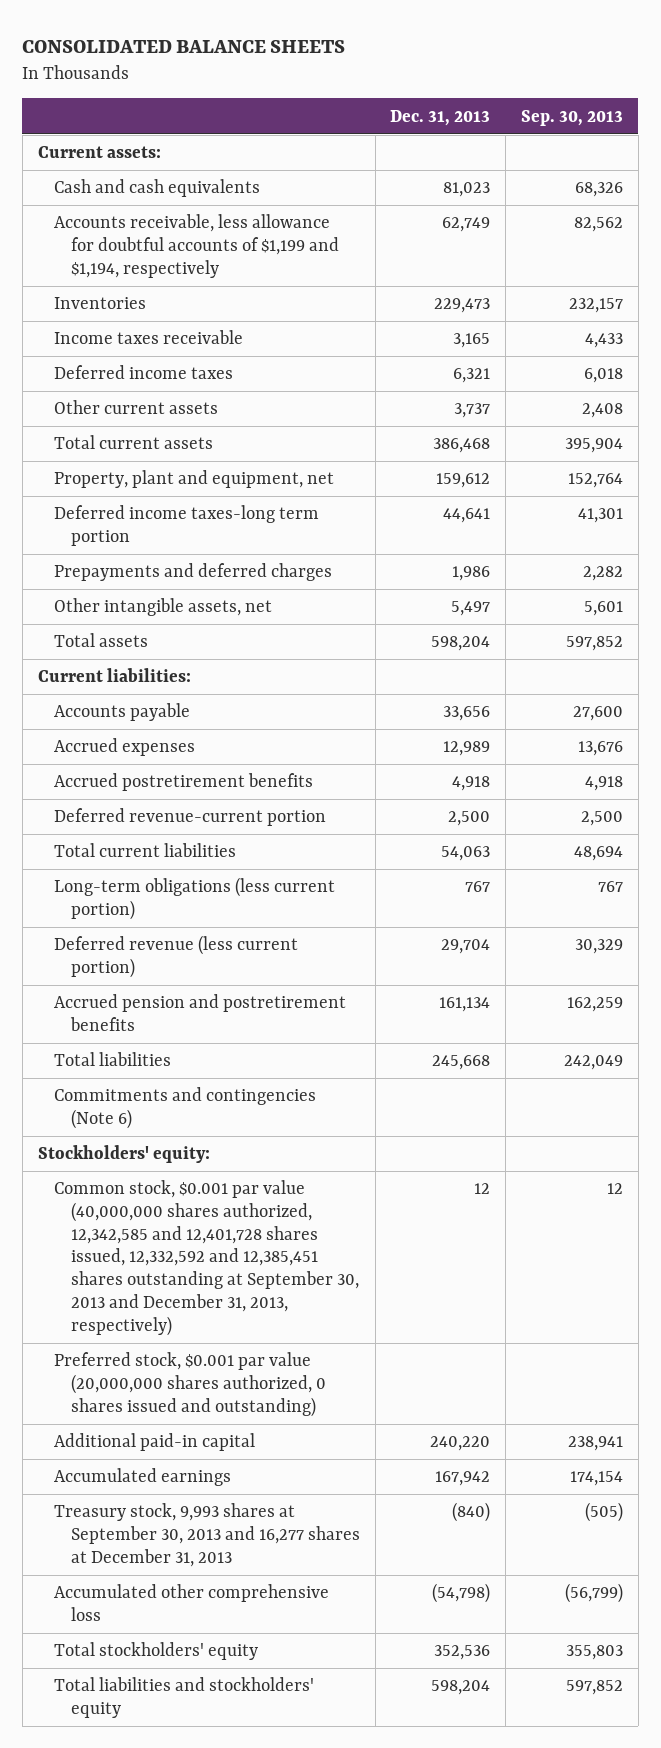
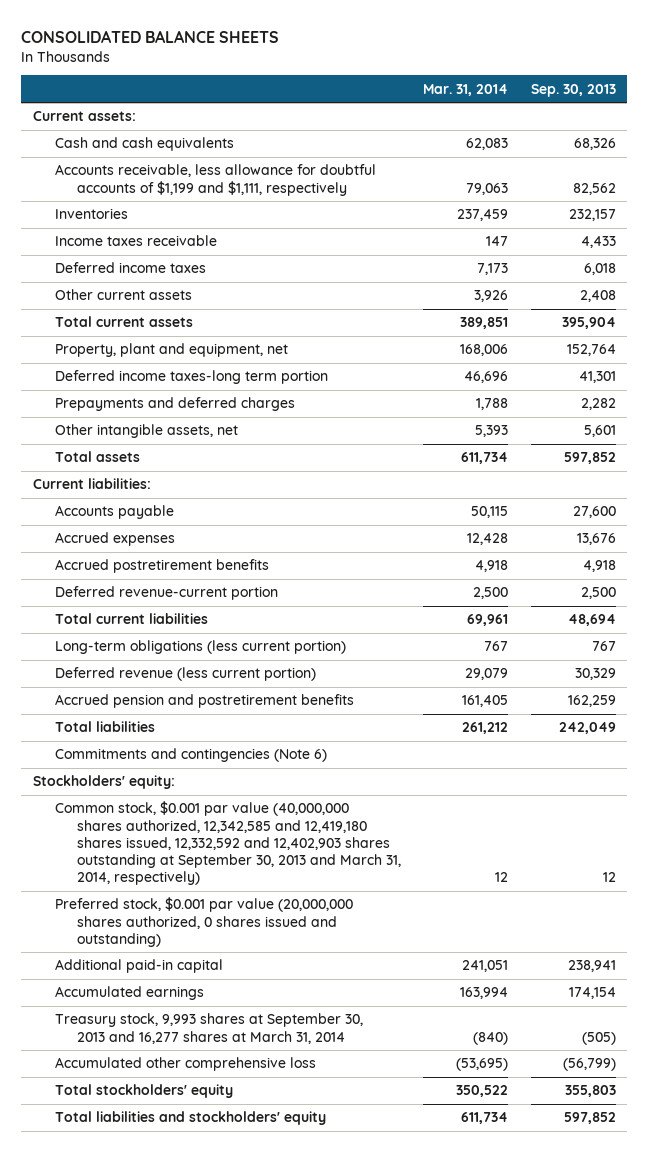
- | Dec. 31, 2013 | Sep. 30, 2013
+ | Mar. 31, 2014 | Sep. 30, 2013
- Accounts receivable, less allowance for doubtful accounts of $1,199 and $1,194, respectively | 62,749 | 82,562
+ Accounts receivable, less allowance for doubtful accounts of $1,199 and $1,111, respectively | 79,063 | 82,562
- Common stock, $0.001 par value (40,000,000 shares authorized, 12,342,585 and 12,401,728 shares issued, 12,332,592 and 12,385,451 shares outstanding at September 30, 2013 and December 31, 2013, respectively) | 12 | 12
+ Common stock, $0.001 par value (40,000,000 shares authorized, 12,342,585 and 12,419,180 shares issued, 12,332,592 and 12,402,903 shares outstanding at September 30, 2013 and March 31, 2014, respectively) | 12 | 12
- Treasury stock, 9,993 shares at September 30, 2013 and 16,277 shares at December 31, 2013 | (840) | (505)
+ Treasury stock, 9,993 shares at September 30, 2013 and 16,277 shares at March 31, 2014 | (840) | (505)

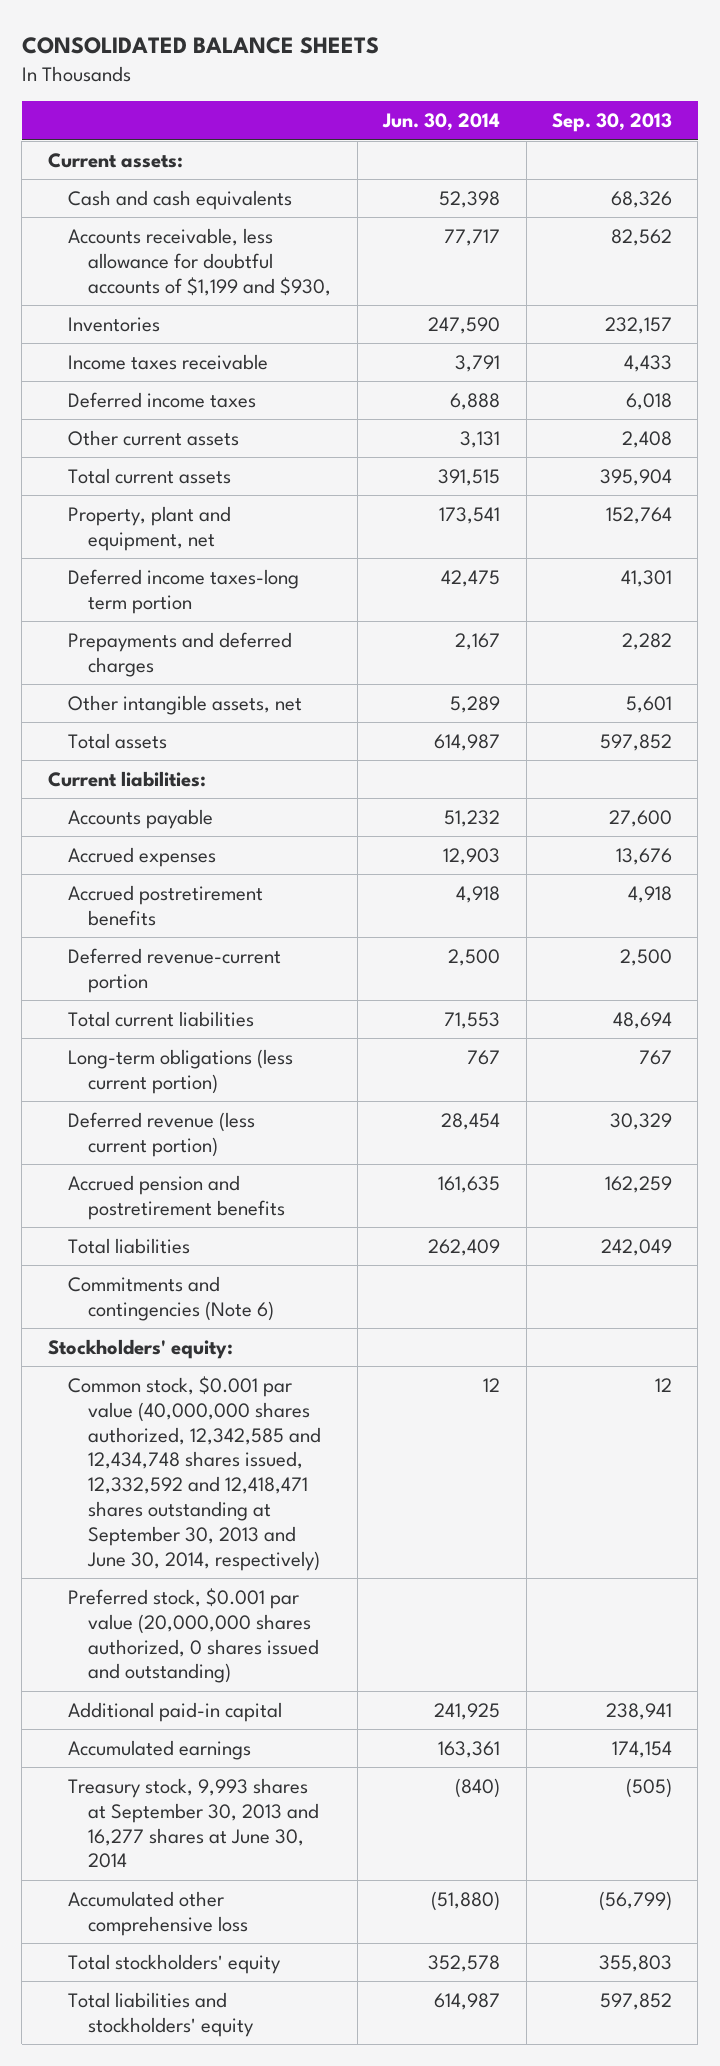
- | Mar. 31, 2014 | Sep. 30, 2013
+ | Jun. 30, 2014 | Sep. 30, 2013
- Accounts receivable, less allowance for doubtful accounts of $1,199 and $1,111, respectively | 79,063 | 82,562
+ Accounts receivable, less allowance for doubtful accounts of $1,199 and $930, | 77,717 | 82,562
- Common stock, $0.001 par value (40,000,000 shares authorized, 12,342,585 and 12,419,180 shares issued, 12,332,592 and 12,402,903 shares outstanding at September 30, 2013 and March 31, 2014, respectively) | 12 | 12
+ Common stock, $0.001 par value (40,000,000 shares authorized, 12,342,585 and 12,434,748 shares issued, 12,332,592 and 12,418,471 shares outstanding at September 30, 2013 and June 30, 2014, respectively) | 12 | 12
- Treasury stock, 9,993 shares at September 30, 2013 and 16,277 shares at March 31, 2014 | (840) | (505)
+ Treasury stock, 9,993 shares at September 30, 2013 and 16,277 shares at June 30, 2014 | (840) | (505)

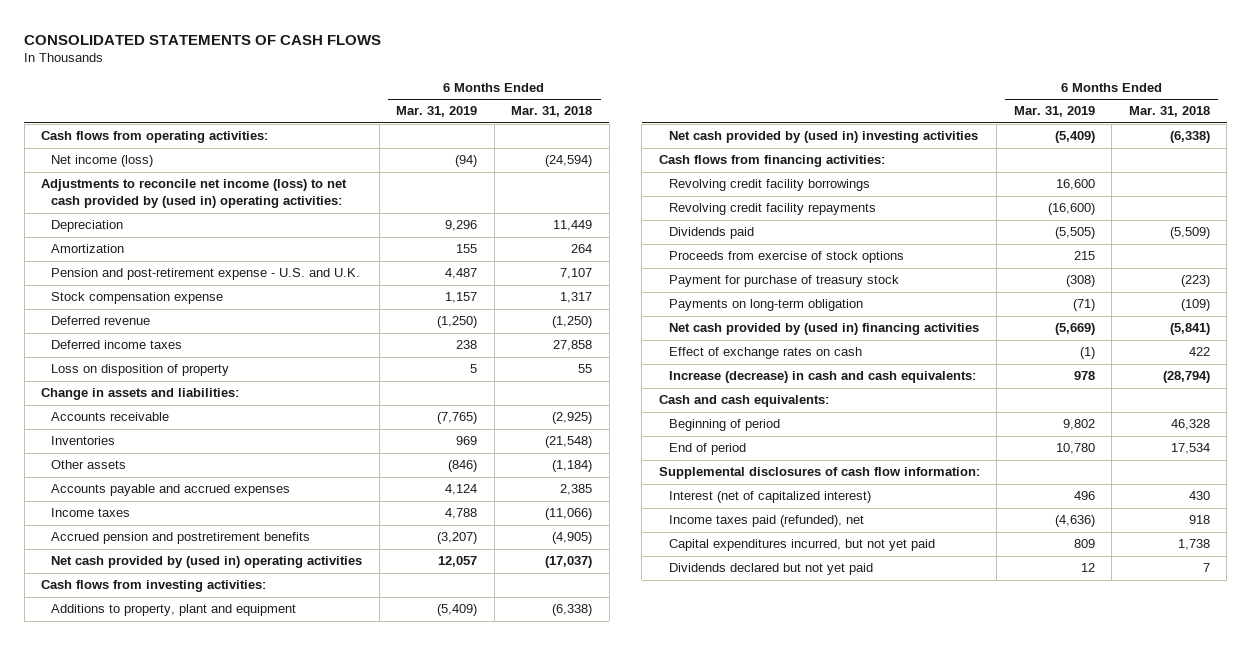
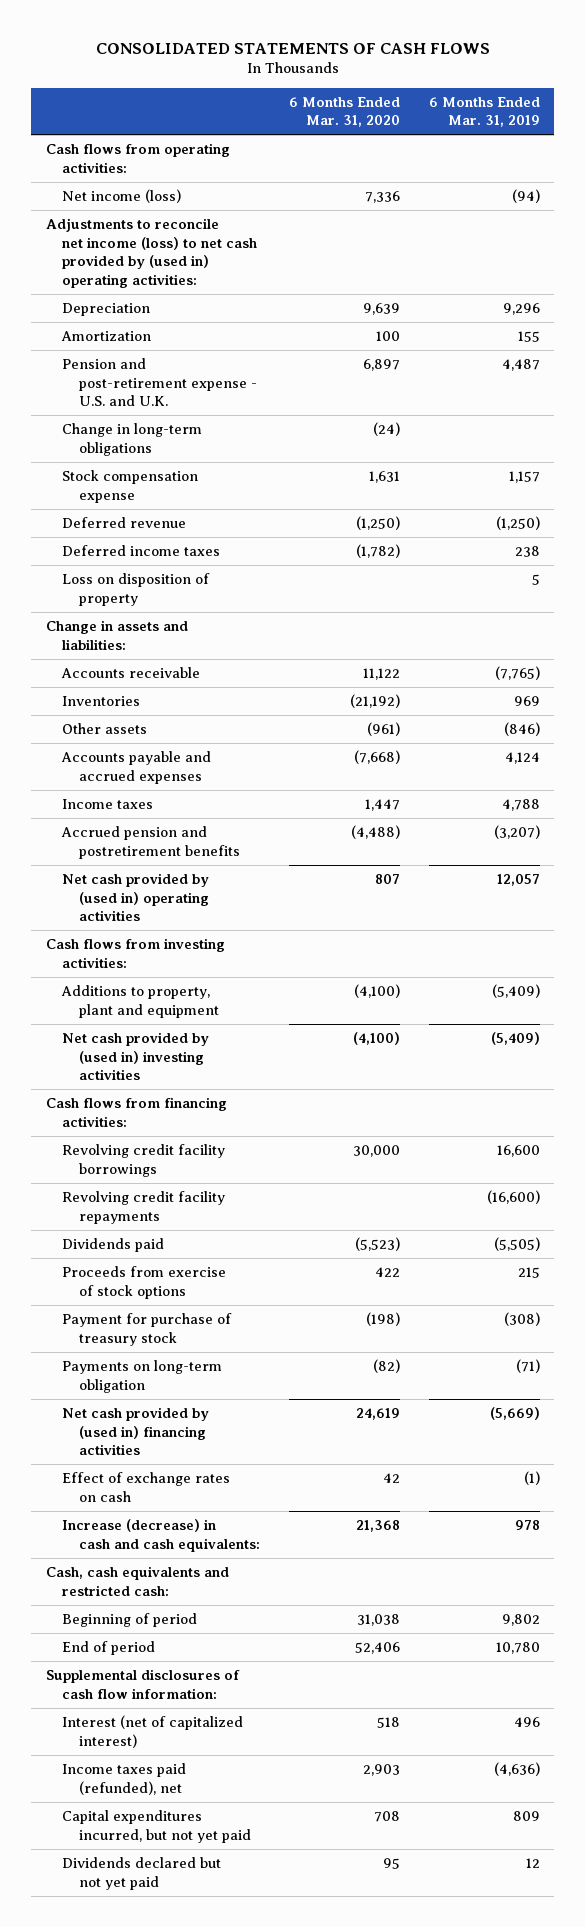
- | 6 Months Ended Mar. 31, 2019 | 6 Months Ended Mar. 31, 2018
+ | 6 Months Ended Mar. 31, 2020 | 6 Months Ended Mar. 31, 2019
+ Change in long-term obligations | (24) |
- Cash and cash equivalents:
+ Cash, cash equivalents and restricted cash:

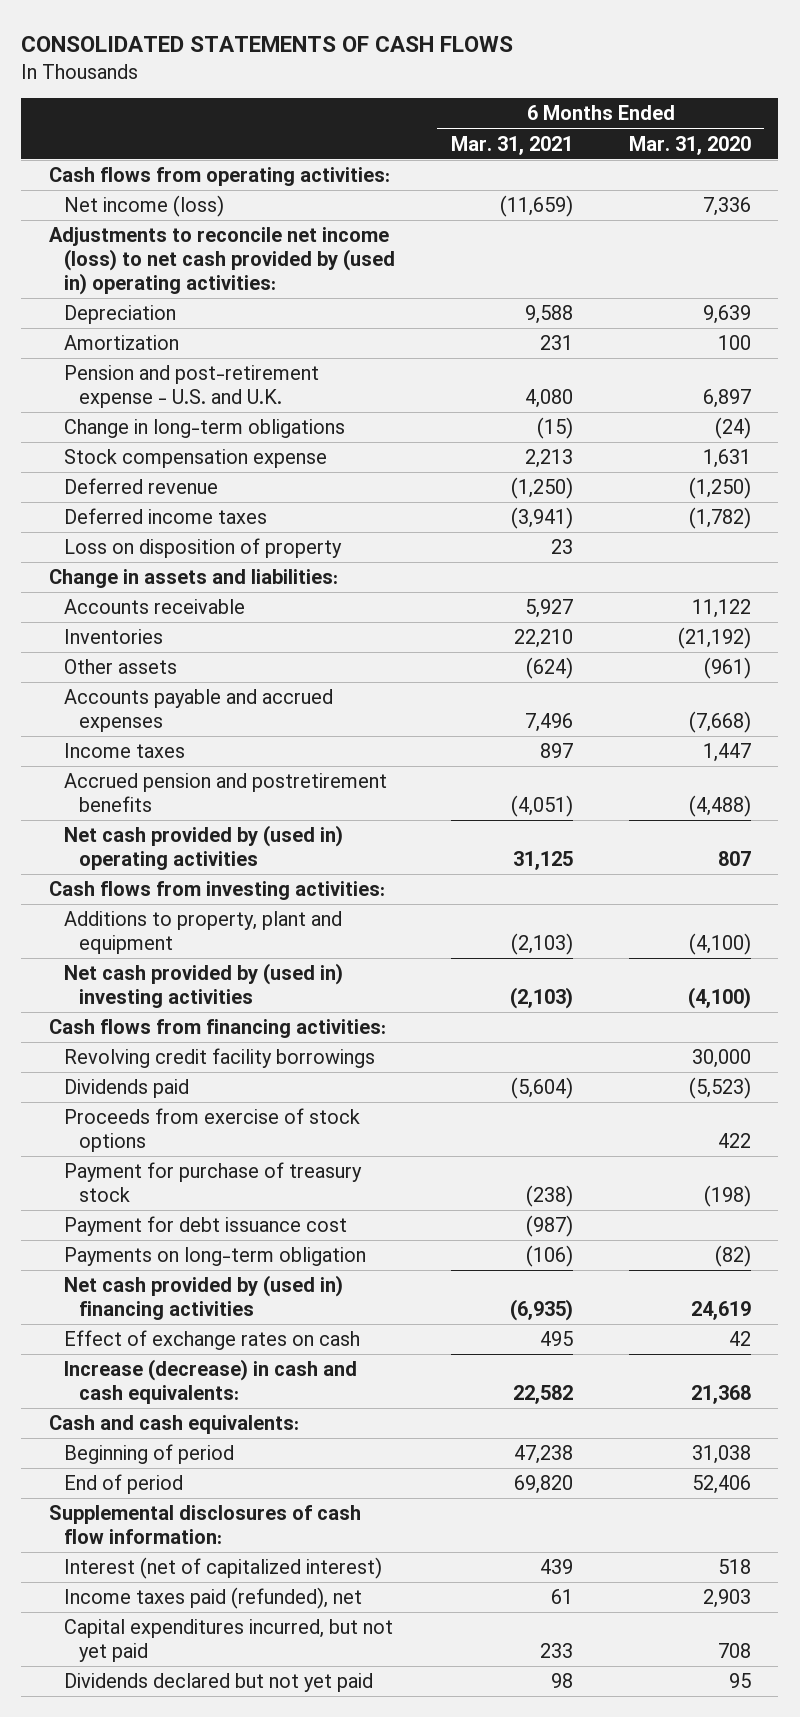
- | 6 Months Ended Mar. 31, 2020 | 6 Months Ended Mar. 31, 2019
+ | 6 Months Ended Mar. 31, 2021 | 6 Months Ended Mar. 31, 2020
- Revolving credit facility repayments | | (16,600)
+ Payment for debt issuance cost | (987) |
- Cash, cash equivalents and restricted cash:
+ Cash and cash equivalents:

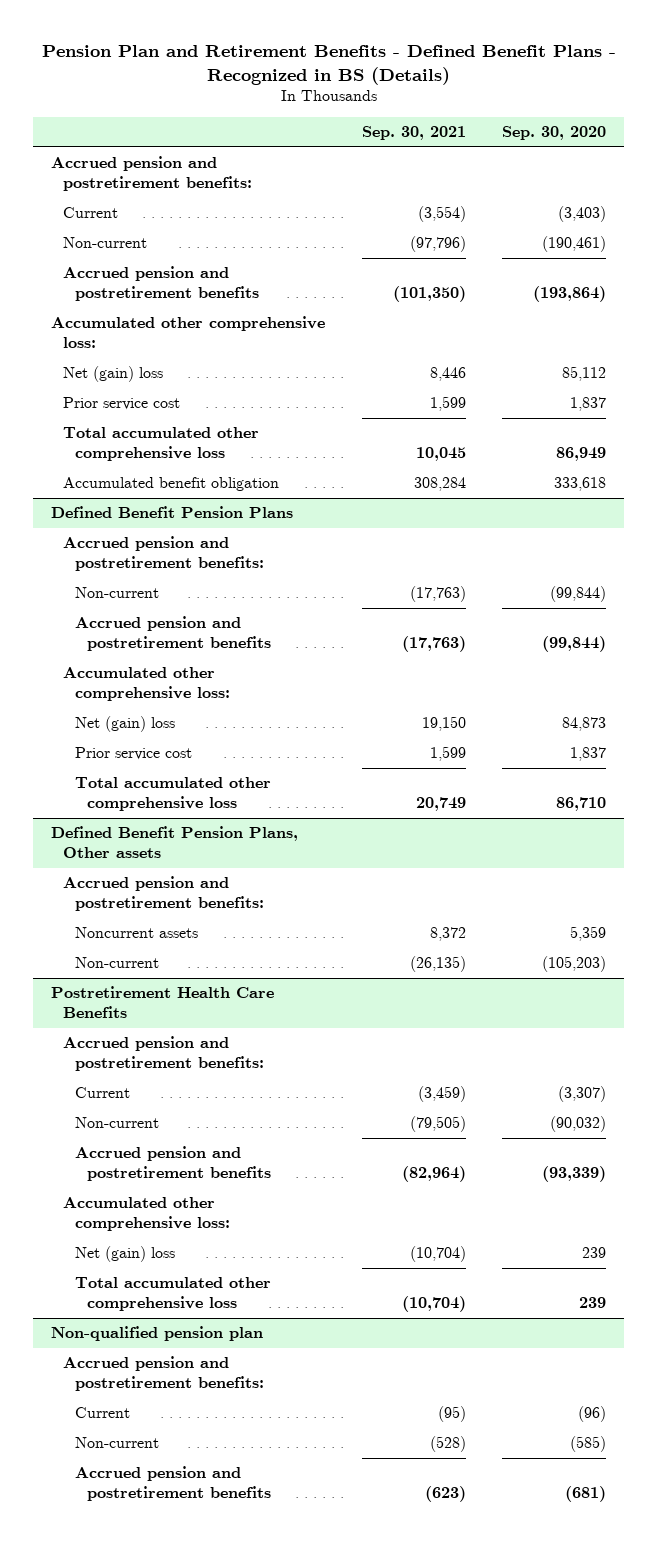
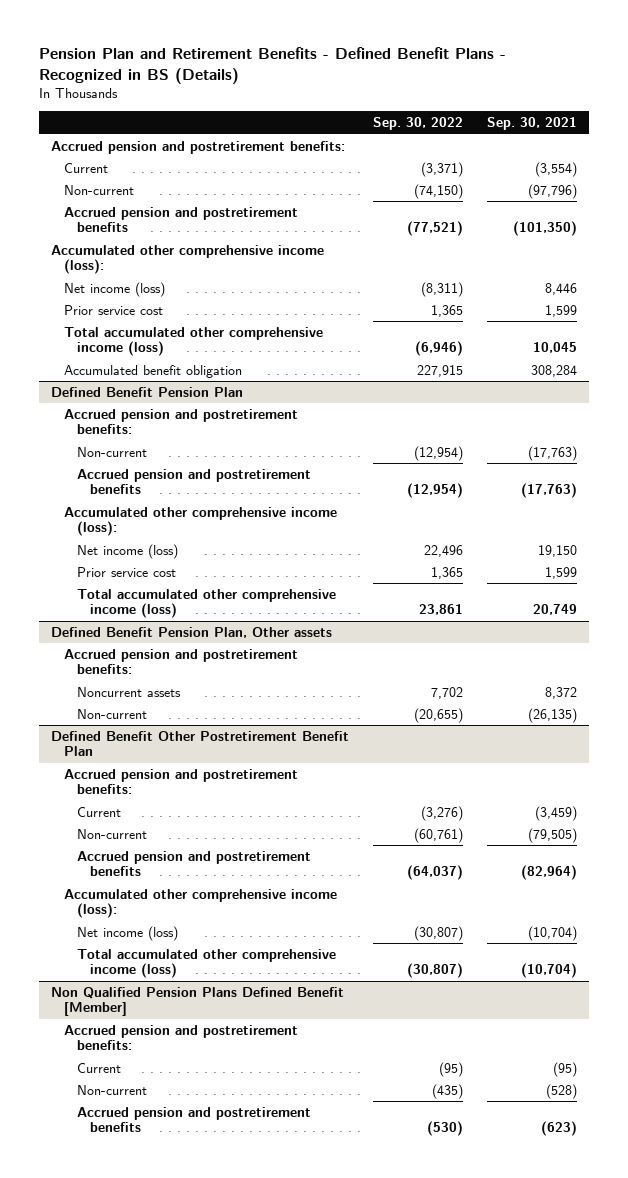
- | Sep. 30, 2021 | Sep. 30, 2020
+ | Sep. 30, 2022 | Sep. 30, 2021
- Accumulated other comprehensive loss:
- Net (gain) loss | 8,446 | 85,112
+ Accumulated other comprehensive income (loss):
+ Net income (loss) | (8,311) | 8,446
- Total accumulated other comprehensive loss | 10,045 | 86,949
+ Total accumulated other comprehensive income (loss) | (6,946) | 10,045
- Defined Benefit Pension Plans
+ Defined Benefit Pension Plan
- Accumulated other comprehensive loss:
- Net (gain) loss | 19,150 | 84,873
+ Accumulated other comprehensive income (loss):
+ Net income (loss) | 22,496 | 19,150
- Total accumulated other comprehensive loss | 20,749 | 86,710
- Defined Benefit Pension Plans, Other assets
+ Total accumulated other comprehensive income (loss) | 23,861 | 20,749
+ Defined Benefit Pension Plan, Other assets
- Postretirement Health Care Benefits
+ Defined Benefit Other Postretirement Benefit Plan
- Accumulated other comprehensive loss:
- Net (gain) loss | (10,704) | 239
- Total accumulated other comprehensive loss | (10,704) | 239
- Non-qualified pension plan
+ Accumulated other comprehensive income (loss):
+ Net income (loss) | (30,807) | (10,704)
+ Total accumulated other comprehensive income (loss) | (30,807) | (10,704)
+ Non Qualified Pension Plans Defined Benefit [Member]

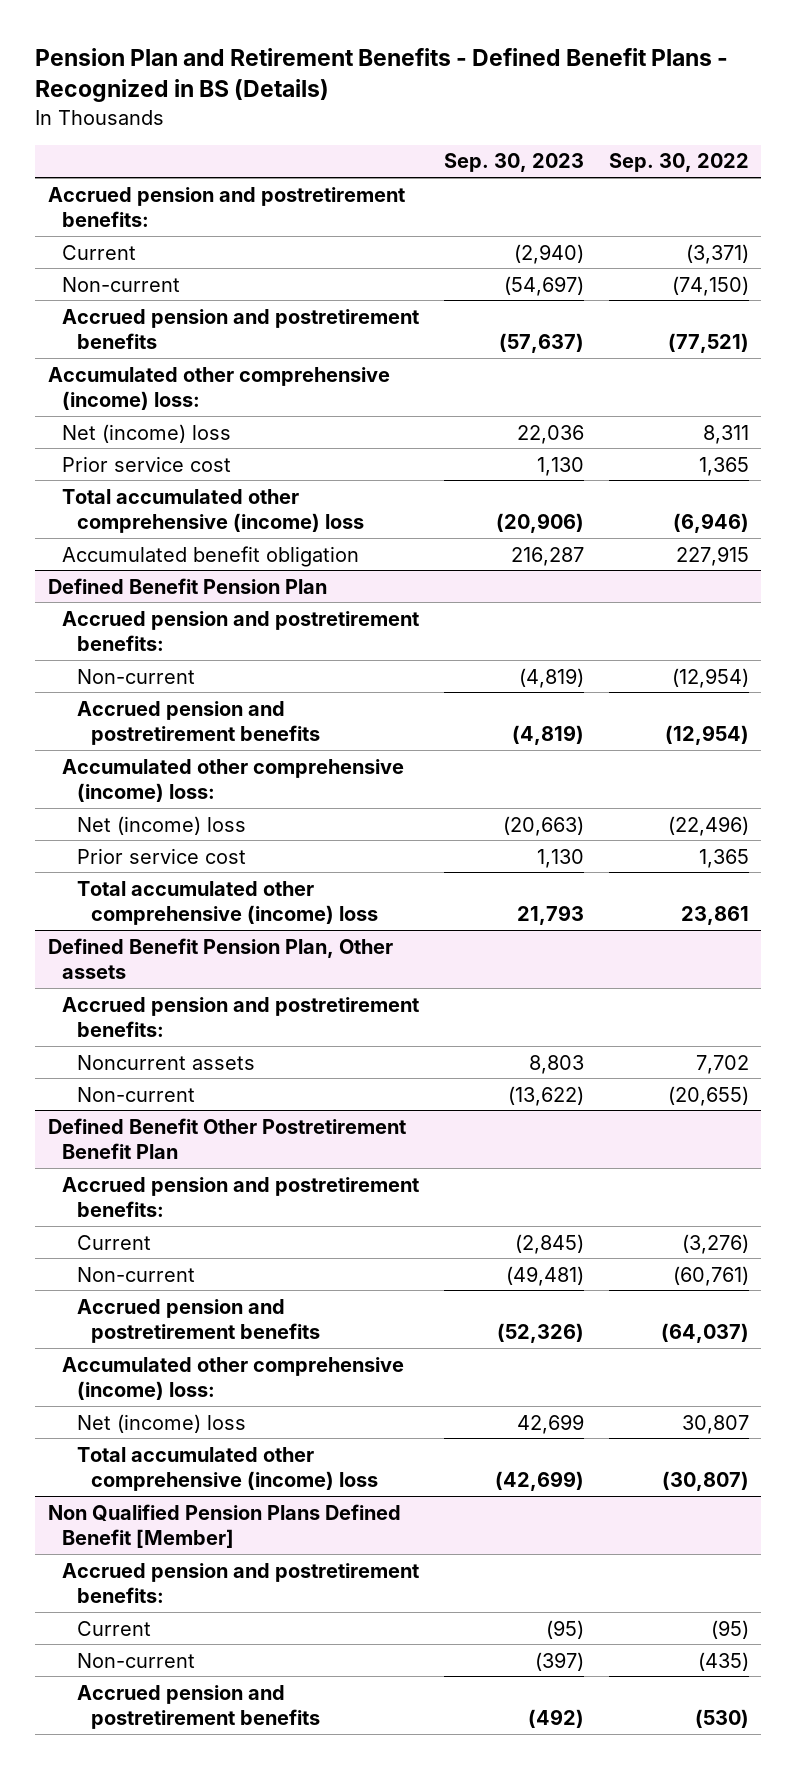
- | Sep. 30, 2022 | Sep. 30, 2021
+ | Sep. 30, 2023 | Sep. 30, 2022
- Accumulated other comprehensive income (loss):
- Net income (loss) | (8,311) | 8,446
+ Accumulated other comprehensive (income) loss:
+ Net (income) loss | 22,036 | 8,311
- Total accumulated other comprehensive income (loss) | (6,946) | 10,045
+ Total accumulated other comprehensive (income) loss | (20,906) | (6,946)
@ Defined Benefit Pension Plan
- Accumulated other comprehensive income (loss):
- Net income (loss) | 22,496 | 19,150
+ Accumulated other comprehensive (income) loss:
+ Net (income) loss | (20,663) | (22,496)
- Total accumulated other comprehensive income (loss) | 23,861 | 20,749
+ Total accumulated other comprehensive (income) loss | 21,793 | 23,861
@ Defined Benefit Other Postretirement Benefit Plan
- Accumulated other comprehensive income (loss):
- Net income (loss) | (30,807) | (10,704)
- Total accumulated other comprehensive income (loss) | (30,807) | (10,704)
+ Accumulated other comprehensive (income) loss:
+ Net (income) loss | 42,699 | 30,807
+ Total accumulated other comprehensive (income) loss | (42,699) | (30,807)

